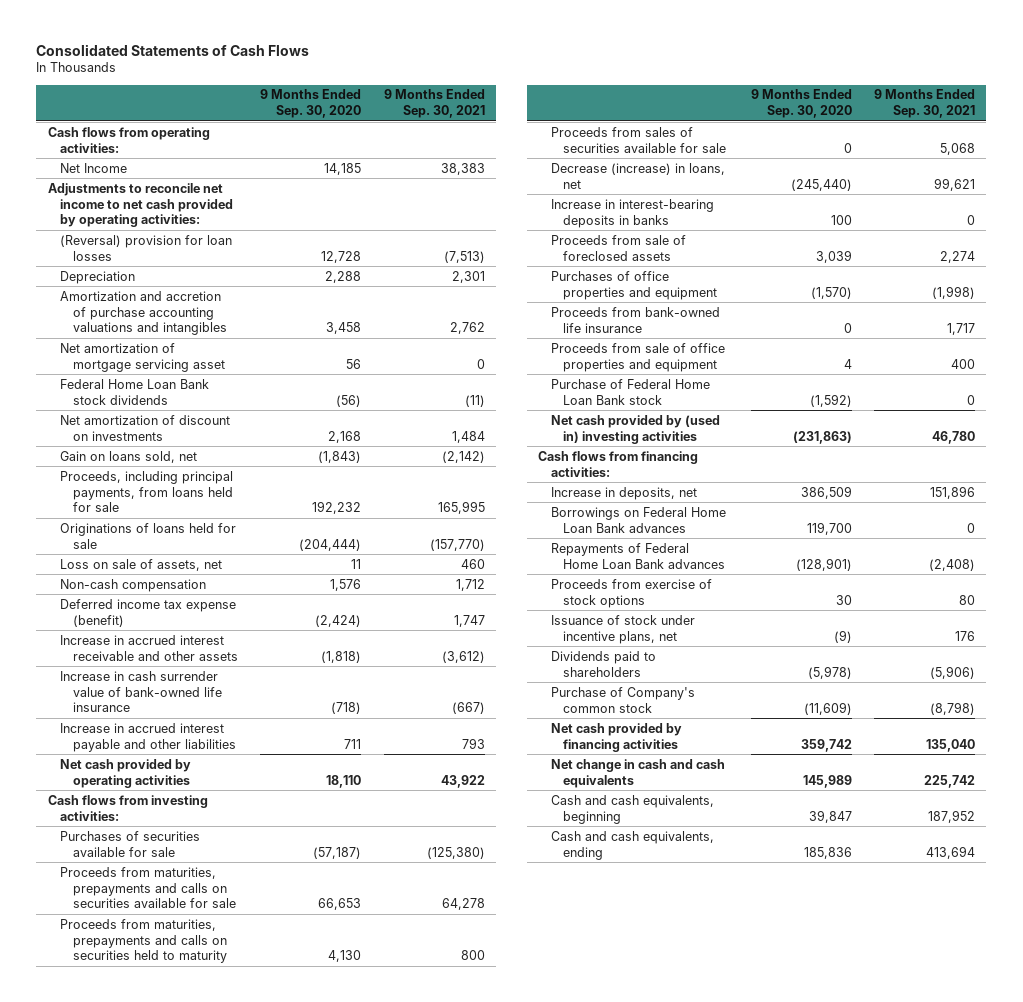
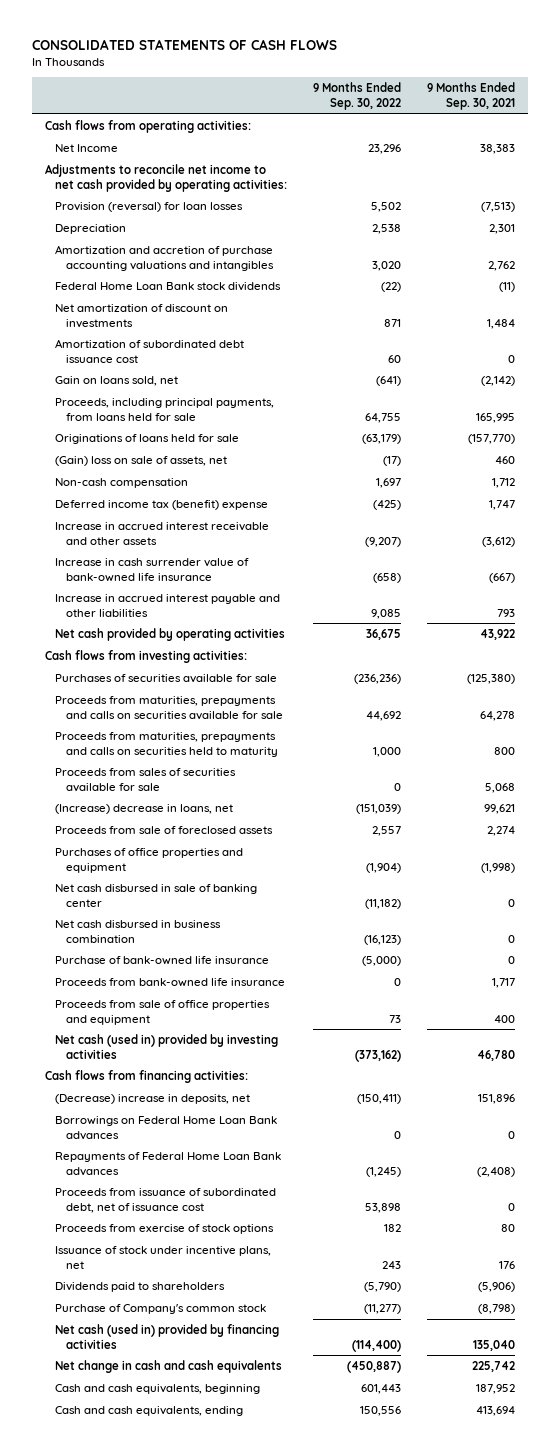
- Consolidated Statements of Cash Flows
+ CONSOLIDATED STATEMENTS OF CASH FLOWS
- | 9 Months Ended Sep. 30, 2020 | 9 Months Ended Sep. 30, 2021
+ | 9 Months Ended Sep. 30, 2022 | 9 Months Ended Sep. 30, 2021
- (Reversal) provision for loan losses | 12,728 | (7,513)
+ Provision (reversal) for loan losses | 5,502 | (7,513)
- Net amortization of mortgage servicing asset | 56 | 0
+ Amortization of subordinated debt issuance cost | 60 | 0
- Loss on sale of assets, net | 11 | 460
+ (Gain) loss on sale of assets, net | (17) | 460
- Deferred income tax expense (benefit) | (2,424) | 1,747
+ Deferred income tax (benefit) expense | (425) | 1,747
- Decrease (increase) in loans, net | (245,440) | 99,621
- Increase in interest-bearing deposits in banks | 100 | 0
+ (Increase) decrease in loans, net | (151,039) | 99,621
+ Net cash disbursed in sale of banking center | (11,182) | 0
+ Net cash disbursed in business combination | (16,123) | 0
+ Purchase of bank-owned life insurance | (5,000) | 0
- Purchase of Federal Home Loan Bank stock | (1,592) | 0
- Net cash provided by (used in) investing activities | (231,863) | 46,780
+ Net cash (used in) provided by investing activities | (373,162) | 46,780
- Increase in deposits, net | 386,509 | 151,896
+ (Decrease) increase in deposits, net | (150,411) | 151,896
+ Proceeds from issuance of subordinated debt, net of issuance cost | 53,898 | 0
- Net cash provided by financing activities | 359,742 | 135,040
+ Net cash (used in) provided by financing activities | (114,400) | 135,040

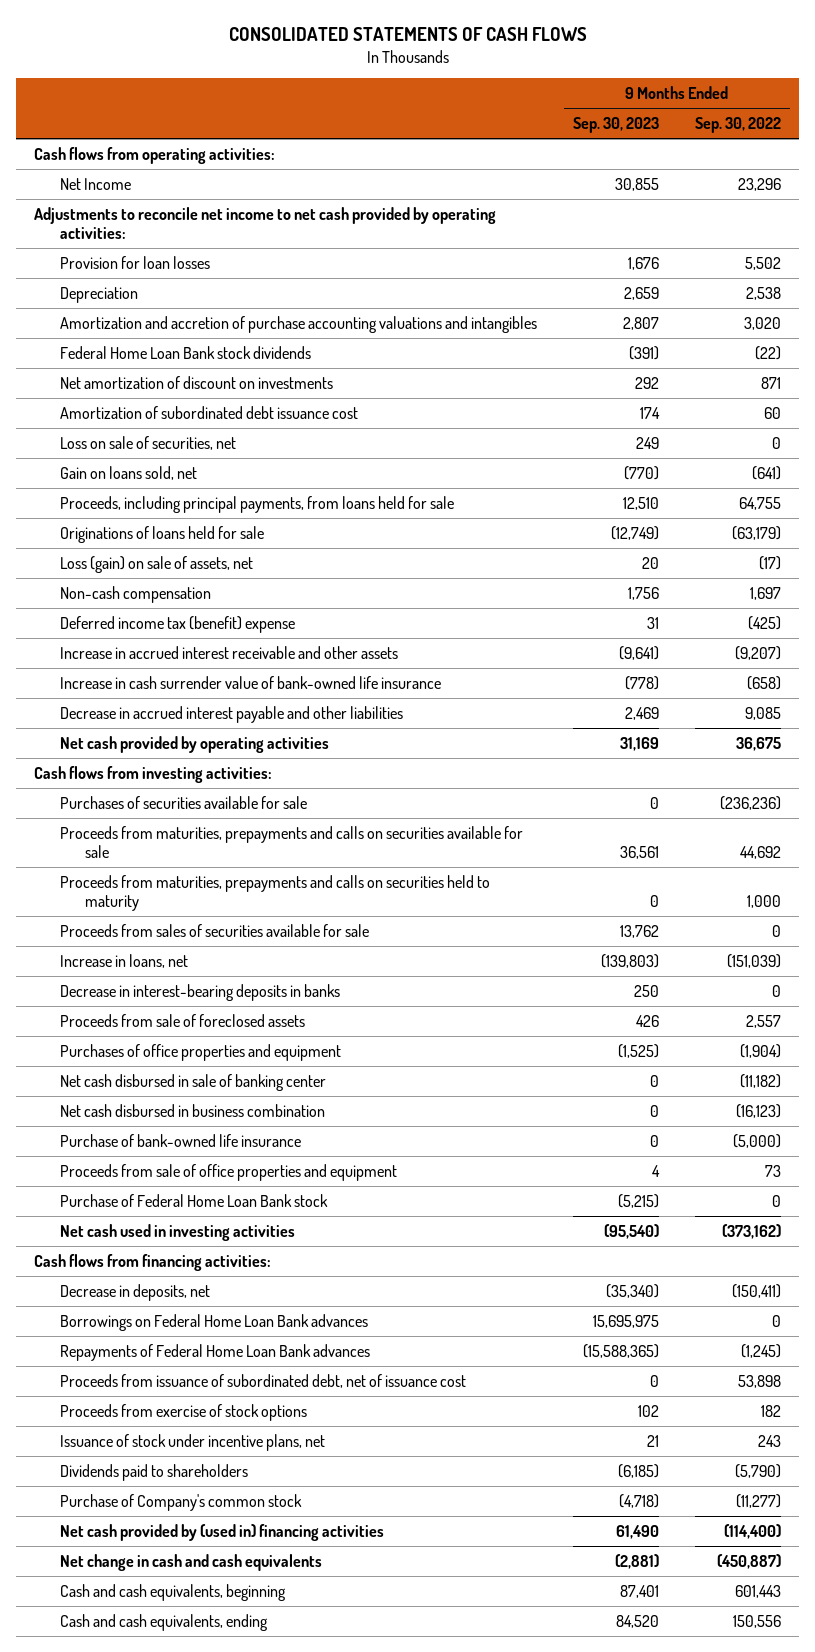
- | 9 Months Ended Sep. 30, 2022 | 9 Months Ended Sep. 30, 2021
+ | 9 Months Ended Sep. 30, 2023 | 9 Months Ended Sep. 30, 2022
- Provision (reversal) for loan losses | 5,502 | (7,513)
+ Provision for loan losses | 1,676 | 5,502
+ Loss on sale of securities, net | 249 | 0
- (Gain) loss on sale of assets, net | (17) | 460
+ Loss (gain) on sale of assets, net | 20 | (17)
- Increase in accrued interest payable and other liabilities | 9,085 | 793
+ Decrease in accrued interest payable and other liabilities | 2,469 | 9,085
- (Increase) decrease in loans, net | (151,039) | 99,621
+ Increase in loans, net | (139,803) | (151,039)
+ Decrease in interest-bearing deposits in banks | 250 | 0
- Proceeds from bank-owned life insurance | 0 | 1,717
- Net cash (used in) provided by investing activities | (373,162) | 46,780
+ Purchase of Federal Home Loan Bank stock | (5,215) | 0
+ Net cash used in investing activities | (95,540) | (373,162)
- (Decrease) increase in deposits, net | (150,411) | 151,896
+ Decrease in deposits, net | (35,340) | (150,411)
- Net cash (used in) provided by financing activities | (114,400) | 135,040
+ Net cash provided by (used in) financing activities | 61,490 | (114,400)

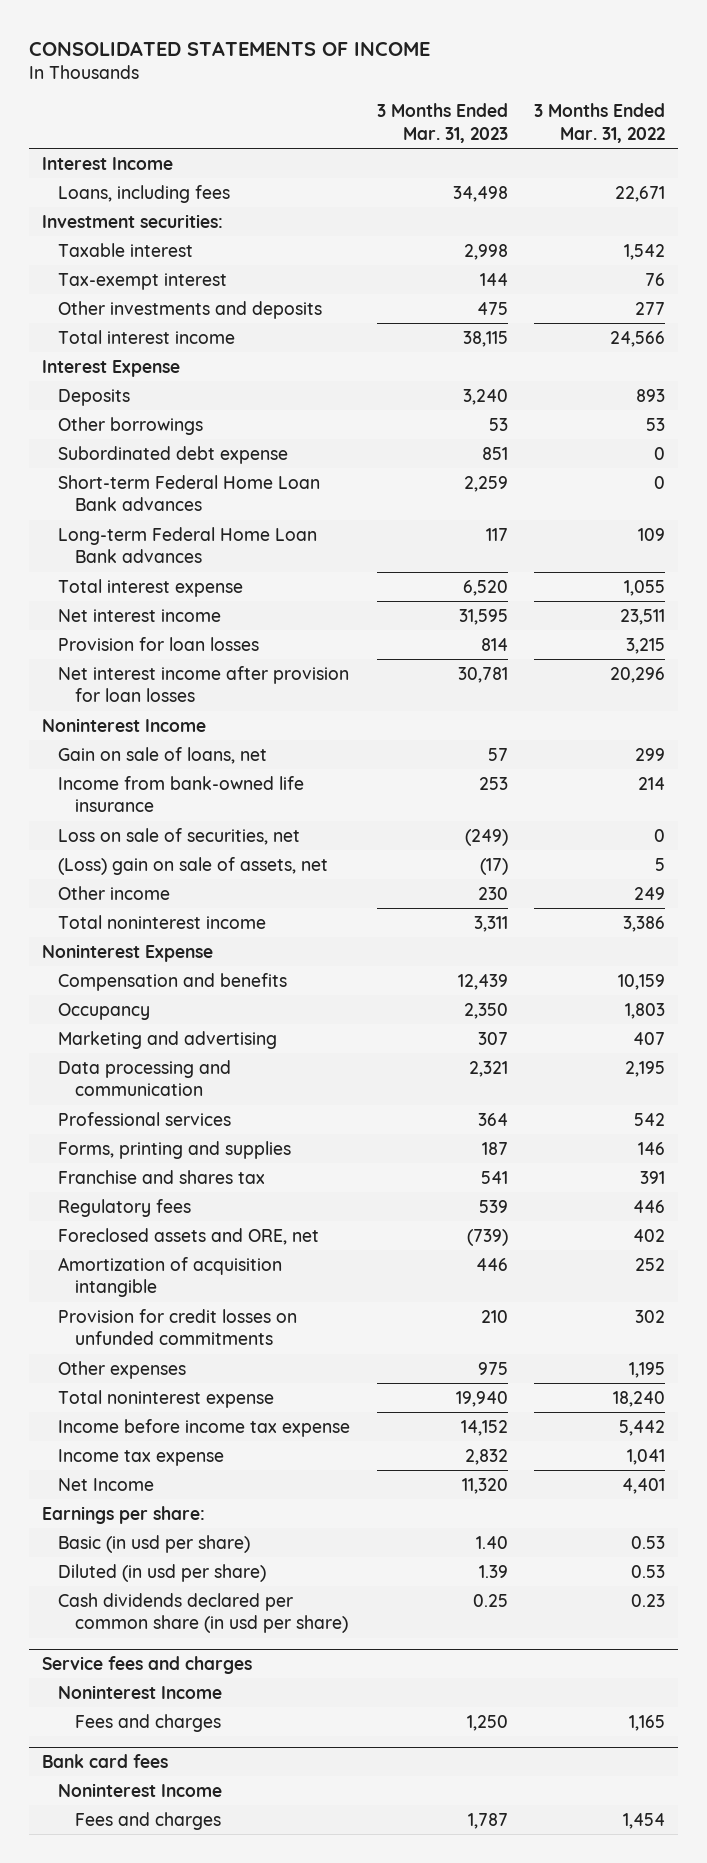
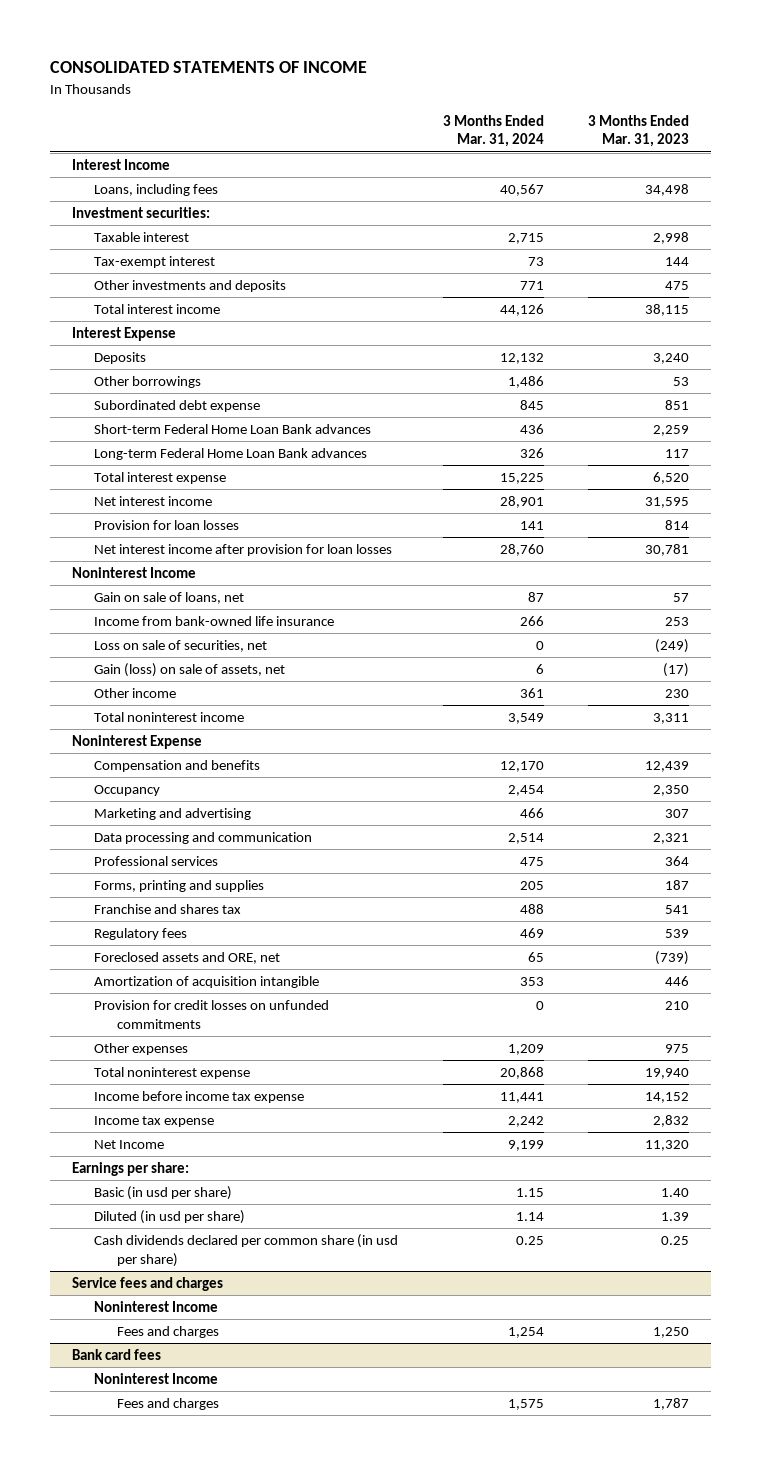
- | 3 Months Ended Mar. 31, 2023 | 3 Months Ended Mar. 31, 2022
+ | 3 Months Ended Mar. 31, 2024 | 3 Months Ended Mar. 31, 2023
- (Loss) gain on sale of assets, net | (17) | 5
+ Gain (loss) on sale of assets, net | 6 | (17)

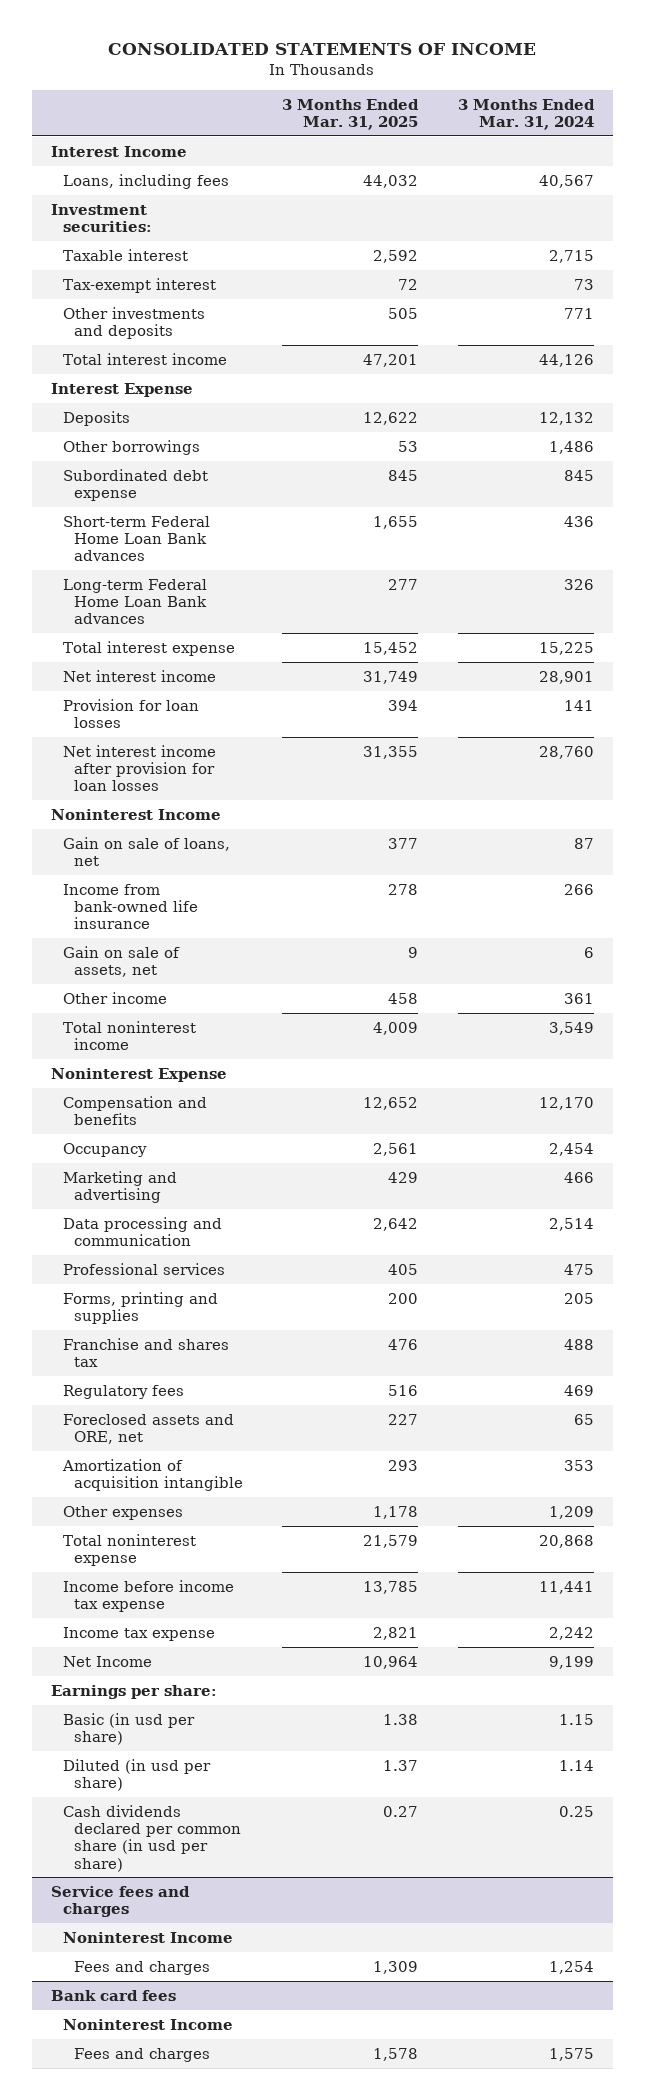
- | 3 Months Ended Mar. 31, 2024 | 3 Months Ended Mar. 31, 2023
+ | 3 Months Ended Mar. 31, 2025 | 3 Months Ended Mar. 31, 2024
- Loss on sale of securities, net | 0 | (249)
- Gain (loss) on sale of assets, net | 6 | (17)
+ Gain on sale of assets, net | 9 | 6
- Provision for credit losses on unfunded commitments | 0 | 210

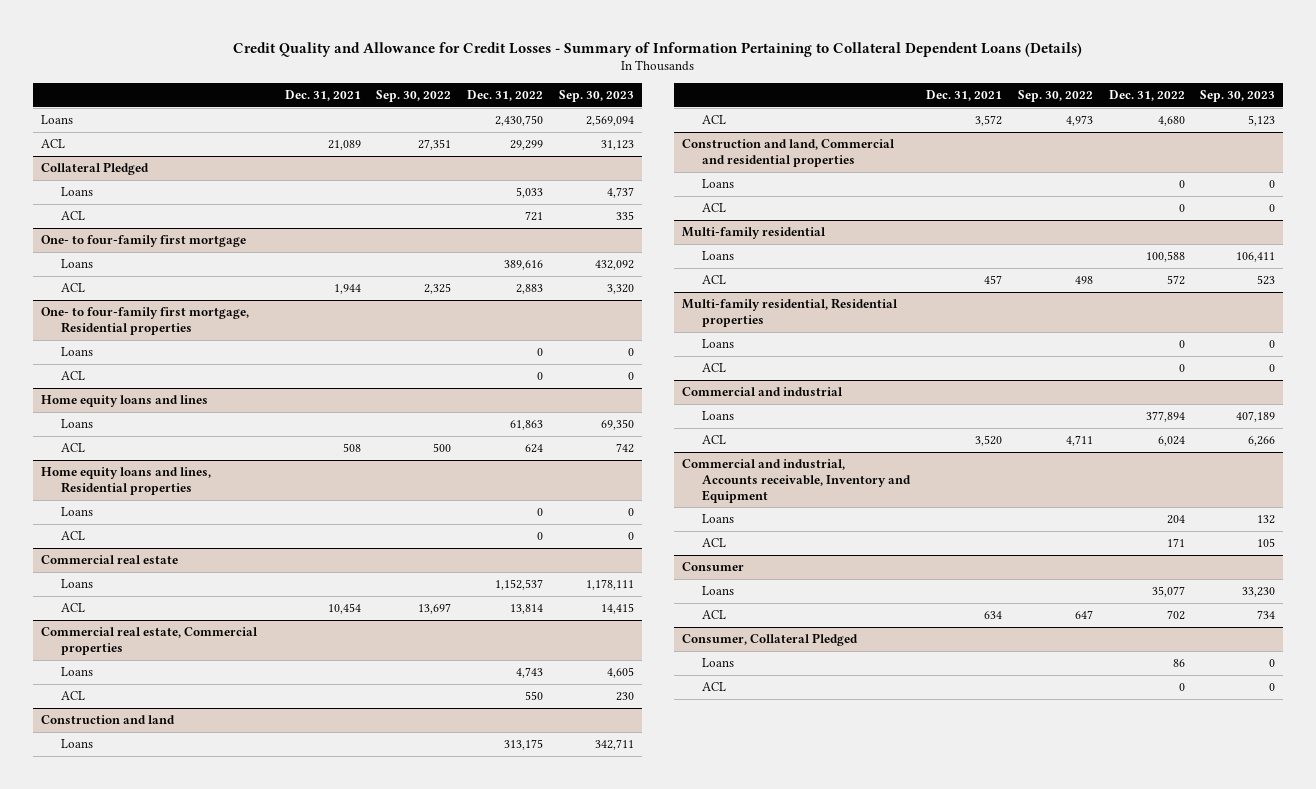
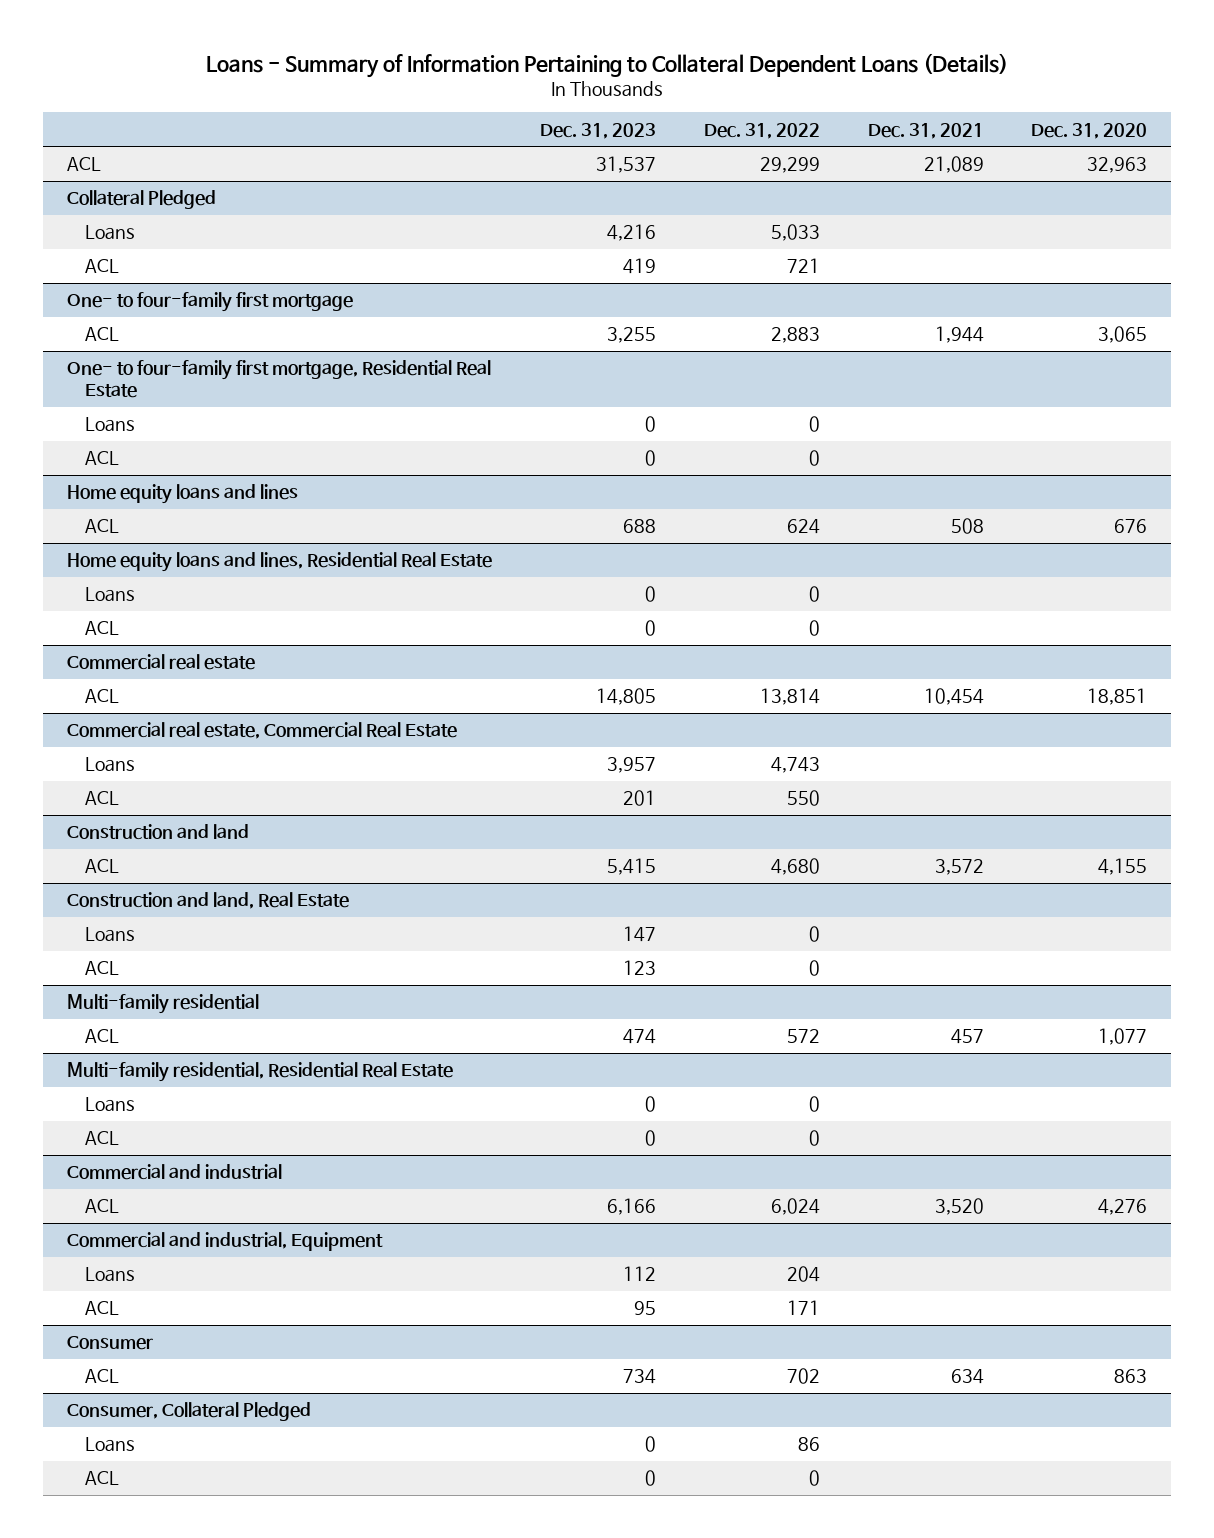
- Credit Quality and Allowance for Credit Losses - Summary of Information Pertaining to Collateral Dependent Loans (Details)
+ Loans - Summary of Information Pertaining to Collateral Dependent Loans (Details)
- | Dec. 31, 2021 | Sep. 30, 2022 | Dec. 31, 2022 | Sep. 30, 2023
+ | Dec. 31, 2023 | Dec. 31, 2022 | Dec. 31, 2021 | Dec. 31, 2020
- Loans | | | 2,430,750 | 2,569,094
@ One- to four-family first mortgage
- Loans | | | 389,616 | 432,092
- One- to four-family first mortgage, Residential properties
+ One- to four-family first mortgage, Residential Real Estate
@ Home equity loans and lines
- Loans | | | 61,863 | 69,350
- Home equity loans and lines, Residential properties
+ Home equity loans and lines, Residential Real Estate
@ Commercial real estate
- Loans | | | 1,152,537 | 1,178,111
- Commercial real estate, Commercial properties
+ Commercial real estate, Commercial Real Estate
@ Construction and land
- Loans | | | 313,175 | 342,711
- Construction and land, Commercial and residential properties
+ Construction and land, Real Estate
@ Multi-family residential
- Loans | | | 100,588 | 106,411
- Multi-family residential, Residential properties
+ Multi-family residential, Residential Real Estate
@ Commercial and industrial
- Loans | | | 377,894 | 407,189
- Commercial and industrial, Accounts receivable, Inventory and Equipment
+ Commercial and industrial, Equipment
@ Consumer
- Loans | | | 35,077 | 33,230

